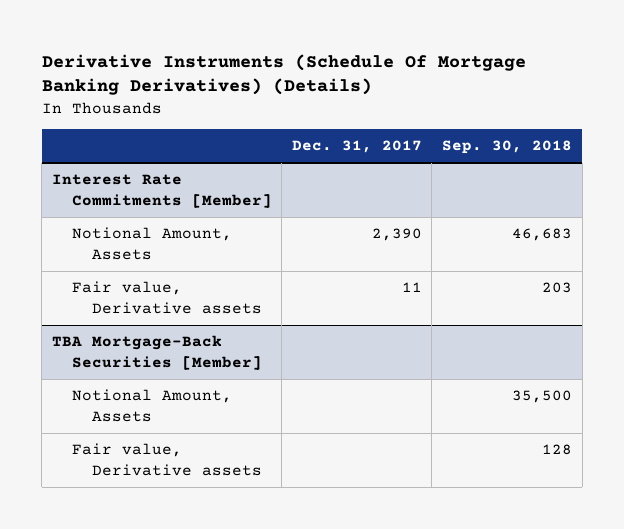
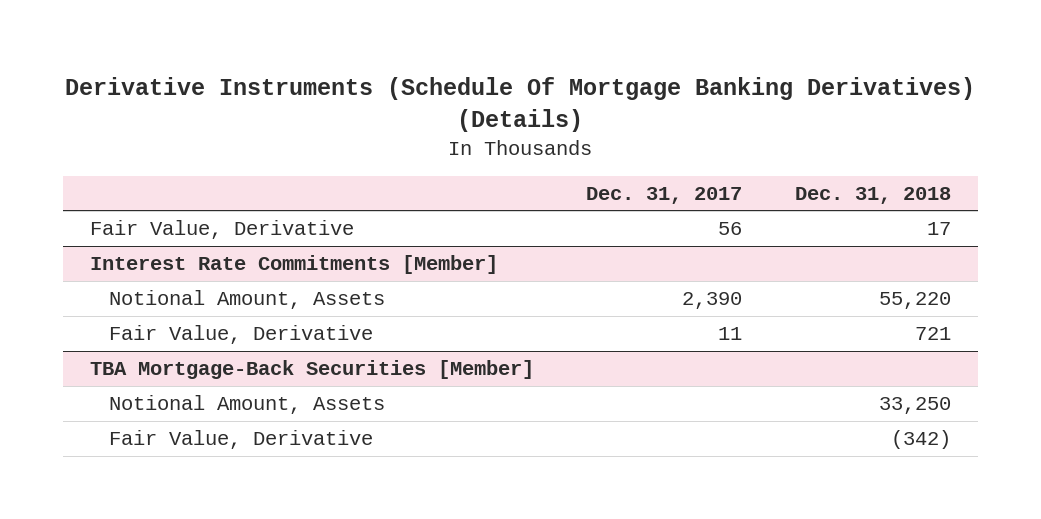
- | Dec. 31, 2017 | Sep. 30, 2018
+ | Dec. 31, 2017 | Dec. 31, 2018
+ Fair Value, Derivative | 56 | 17
@ Interest Rate Commitments [Member]
- Fair value, Derivative assets | 11 | 203
+ Fair Value, Derivative | 11 | 721
@ TBA Mortgage-Back Securities [Member]
- Fair value, Derivative assets | | 128
+ Fair Value, Derivative | | (342)

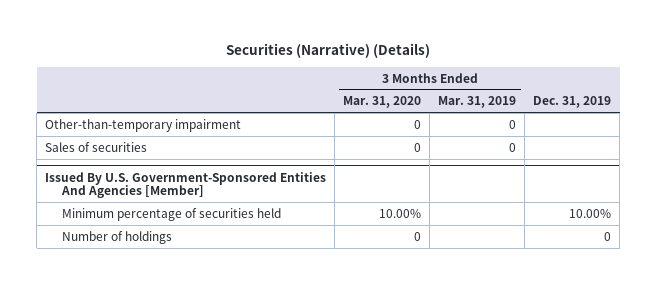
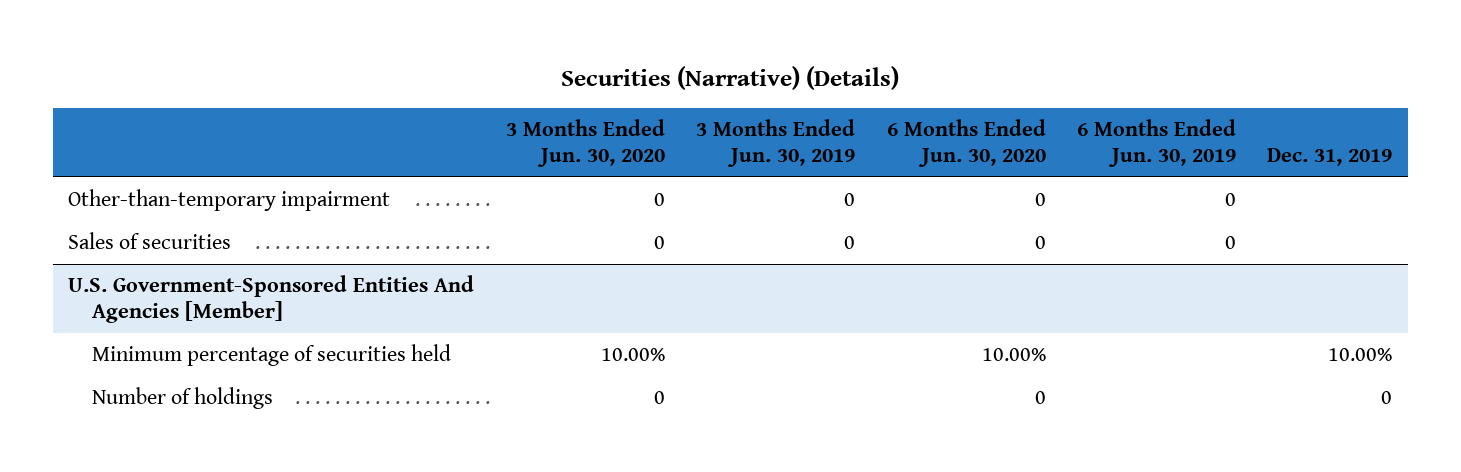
- | 3 Months Ended Mar. 31, 2020 | 3 Months Ended Mar. 31, 2019 | Dec. 31, 2019
+ | 3 Months Ended Jun. 30, 2020 | 3 Months Ended Jun. 30, 2019 | 6 Months Ended Jun. 30, 2020 | 6 Months Ended Jun. 30, 2019 | Dec. 31, 2019
- Issued By U.S. Government-Sponsored Entities And Agencies [Member]
+ U.S. Government-Sponsored Entities And Agencies [Member]

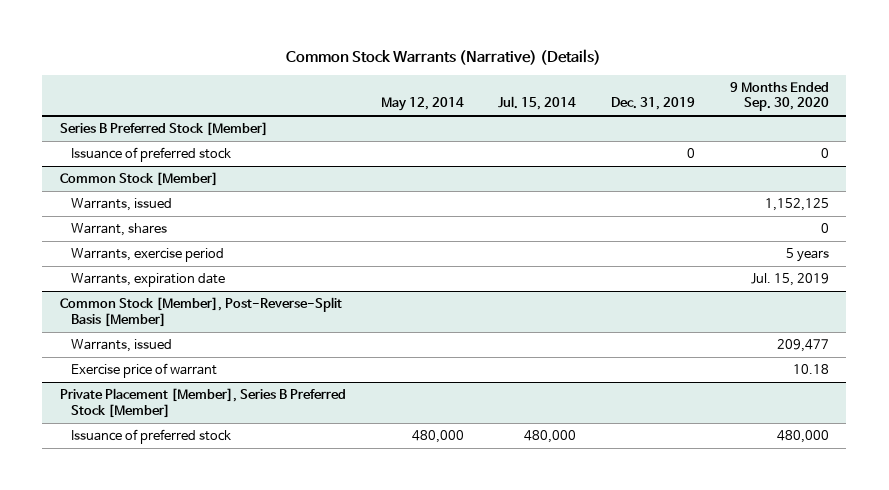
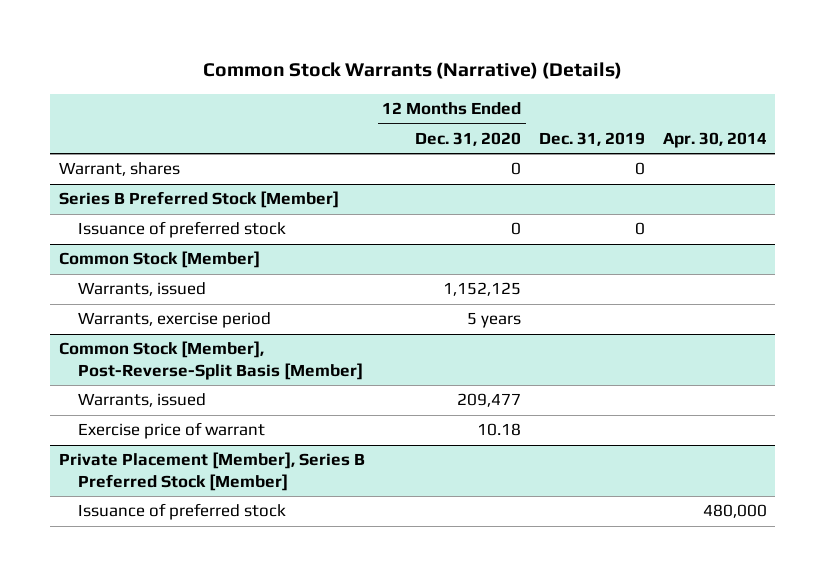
- | May 12, 2014 | Jul. 15, 2014 | Dec. 31, 2019 | 9 Months Ended Sep. 30, 2020
+ | 12 Months Ended Dec. 31, 2020 | Dec. 31, 2019 | Apr. 30, 2014
+ Warrant, shares | 0 | 0 |
@ Common Stock [Member]
- Warrant, shares | | | | 0
- Warrants, expiration date | | | | Jul. 15, 2019

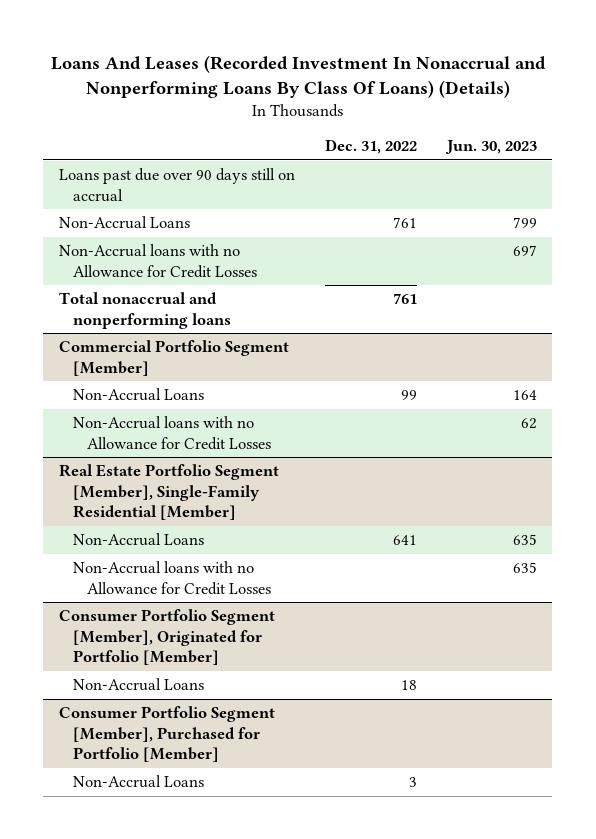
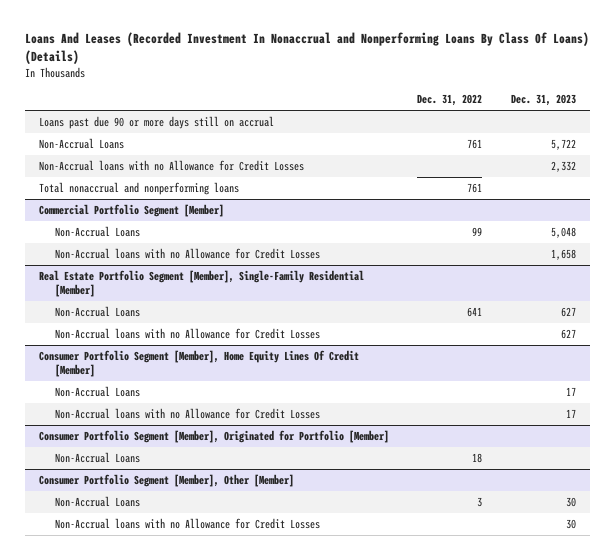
- | Dec. 31, 2022 | Jun. 30, 2023
+ | Dec. 31, 2022 | Dec. 31, 2023
- Loans past due over 90 days still on accrual
+ Loans past due 90 or more days still on accrual
+ Consumer Portfolio Segment [Member], Home Equity Lines Of Credit [Member]
+ Non-Accrual Loans | | 17
+ Non-Accrual loans with no Allowance for Credit Losses | | 17
- Consumer Portfolio Segment [Member], Purchased for Portfolio [Member]
+ Consumer Portfolio Segment [Member], Other [Member]
+ Non-Accrual loans with no Allowance for Credit Losses | | 30

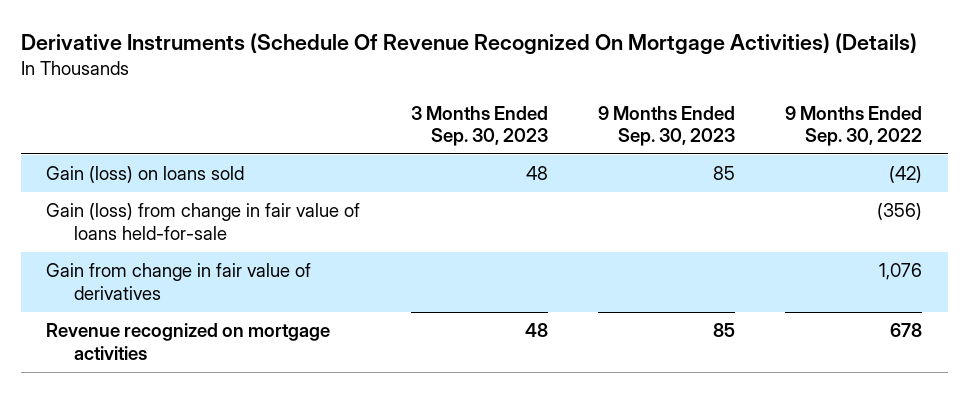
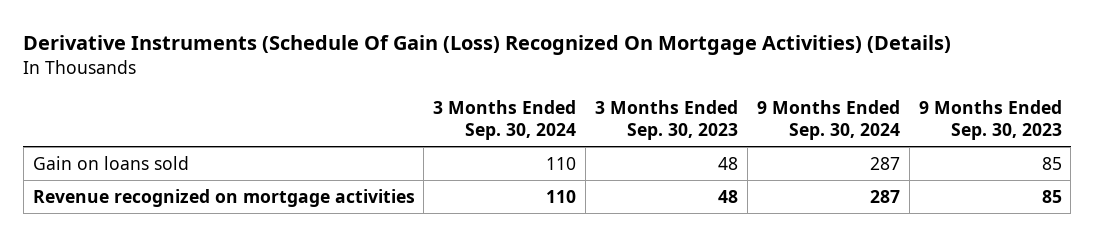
- Derivative Instruments (Schedule Of Revenue Recognized On Mortgage Activities) (Details)
+ Derivative Instruments (Schedule Of Gain (Loss) Recognized On Mortgage Activities) (Details)
- | 3 Months Ended Sep. 30, 2023 | 9 Months Ended Sep. 30, 2023 | 9 Months Ended Sep. 30, 2022
+ | 3 Months Ended Sep. 30, 2024 | 3 Months Ended Sep. 30, 2023 | 9 Months Ended Sep. 30, 2024 | 9 Months Ended Sep. 30, 2023
- Gain (loss) on loans sold | 48 | 85 | (42)
- Gain (loss) from change in fair value of loans held-for-sale | | | (356)
- Gain from change in fair value of derivatives | | | 1,076
+ Gain on loans sold | 110 | 48 | 287 | 85

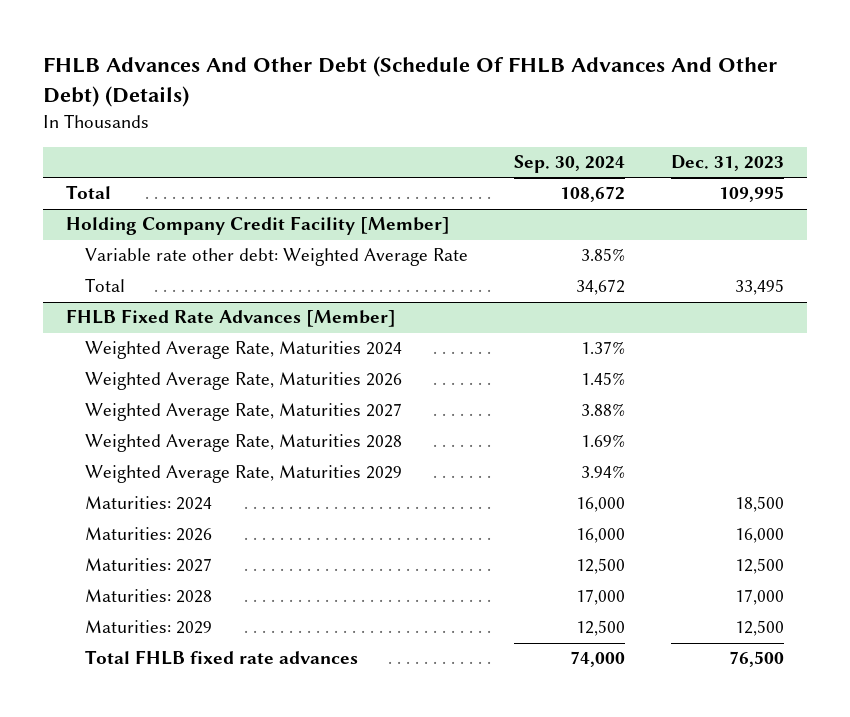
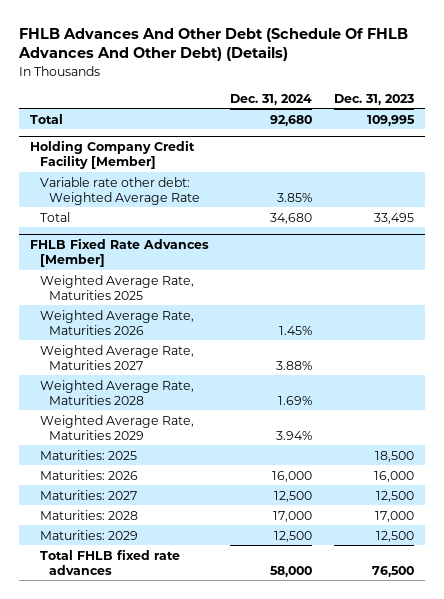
- | Sep. 30, 2024 | Dec. 31, 2023
+ | Dec. 31, 2024 | Dec. 31, 2023
@ FHLB Fixed Rate Advances [Member]
- Weighted Average Rate, Maturities 2024 | 1.37% |
+ Weighted Average Rate, Maturities 2025
- Maturities: 2024 | 16,000 | 18,500
+ Maturities: 2025 | | 18,500

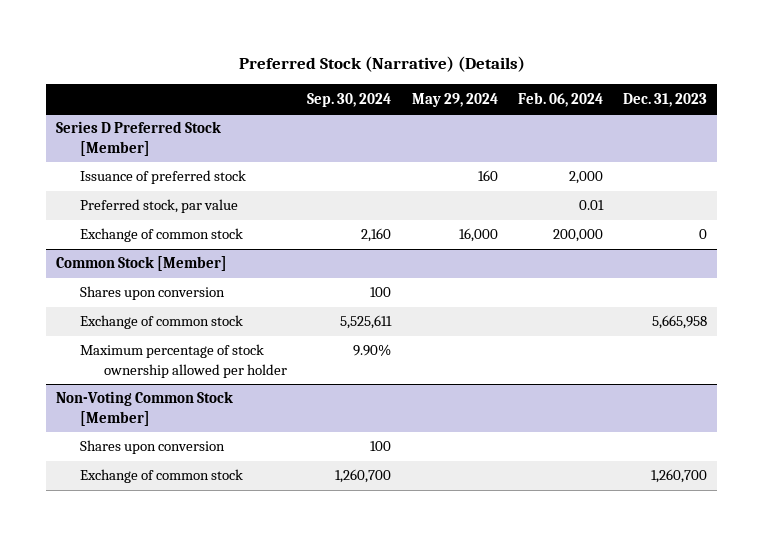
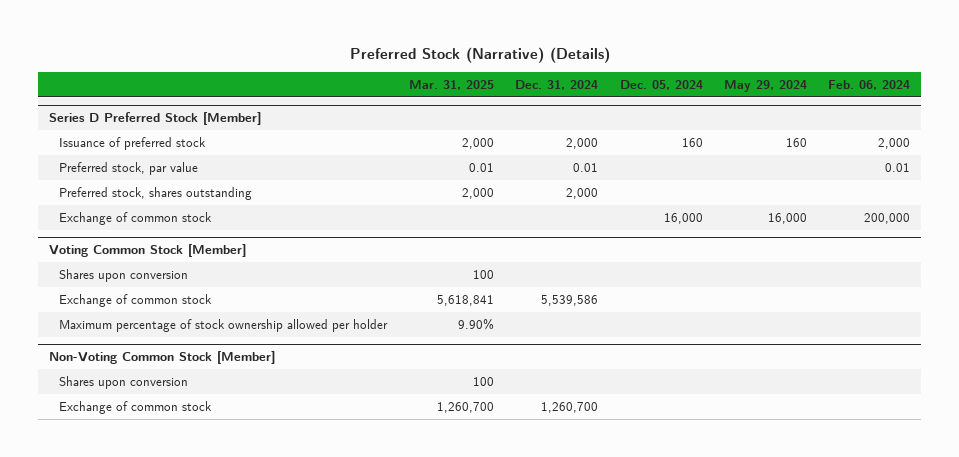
- | Sep. 30, 2024 | May 29, 2024 | Feb. 06, 2024 | Dec. 31, 2023
+ | Mar. 31, 2025 | Dec. 31, 2024 | Dec. 05, 2024 | May 29, 2024 | Feb. 06, 2024
@ Series D Preferred Stock [Member]
+ Preferred stock, shares outstanding | 2,000 | 2,000 | | |
- Common Stock [Member]
+ Voting Common Stock [Member]

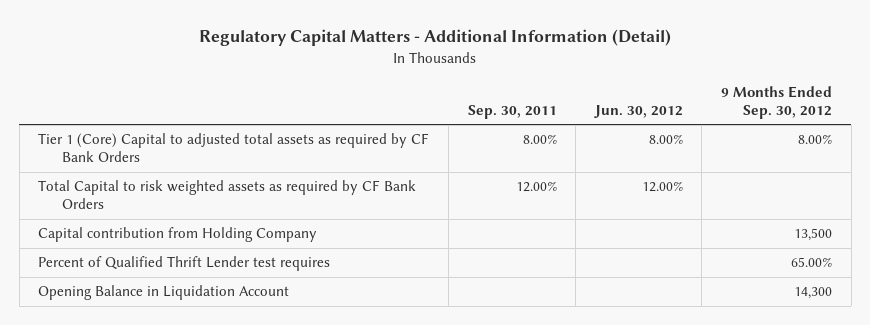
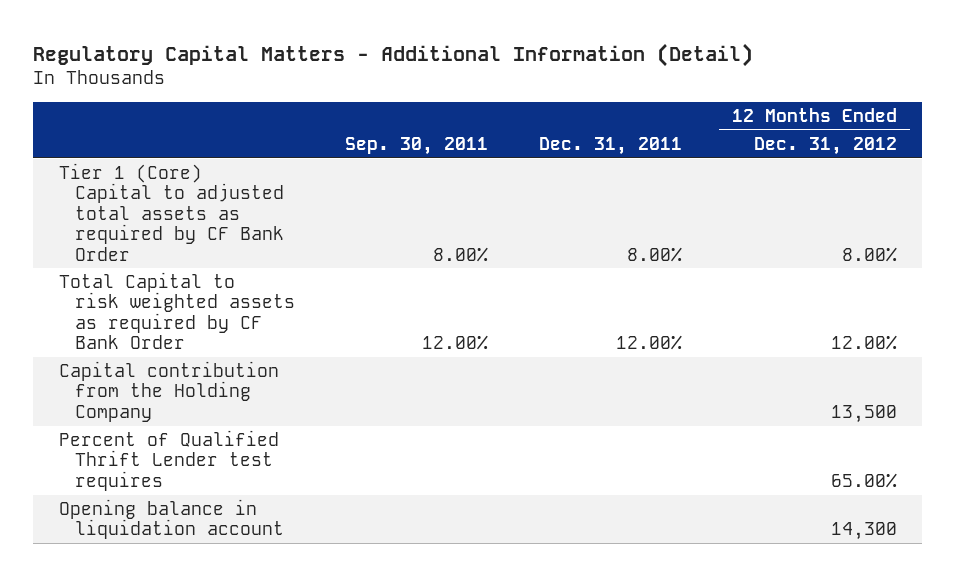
- | Sep. 30, 2011 | Jun. 30, 2012 | 9 Months Ended Sep. 30, 2012
+ | Sep. 30, 2011 | Dec. 31, 2011 | 12 Months Ended Dec. 31, 2012
- Tier 1 (Core) Capital to adjusted total assets as required by CF Bank Orders | 8.00% | 8.00% | 8.00%
- Total Capital to risk weighted assets as required by CF Bank Orders | 12.00% | 12.00% |
- Capital contribution from Holding Company | | | 13,500
+ Tier 1 (Core) Capital to adjusted total assets as required by CF Bank Order | 8.00% | 8.00% | 8.00%
+ Total Capital to risk weighted assets as required by CF Bank Order | 12.00% | 12.00% | 12.00%
+ Capital contribution from the Holding Company | | | 13,500
- Opening Balance in Liquidation Account | | | 14,300
+ Opening balance in liquidation account | | | 14,300

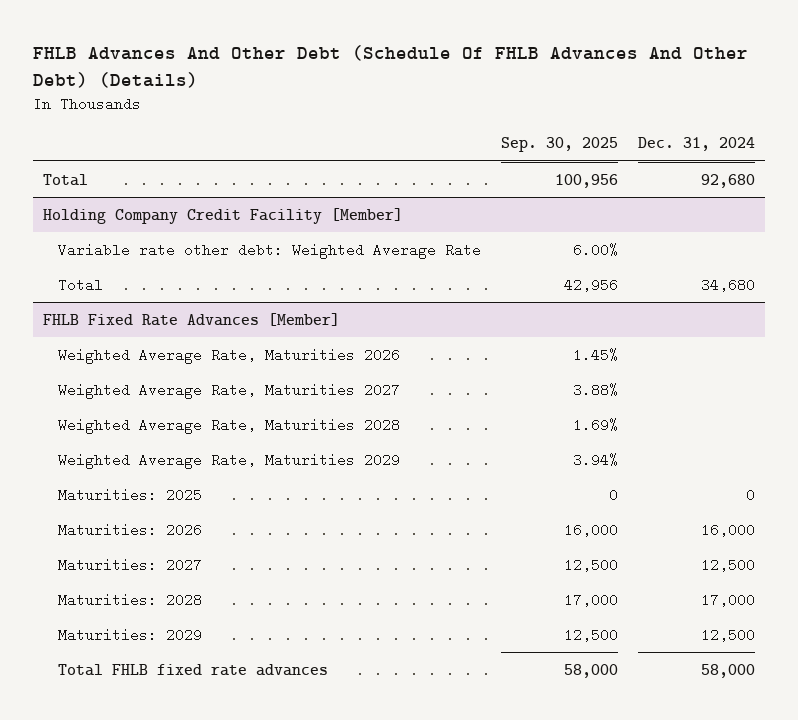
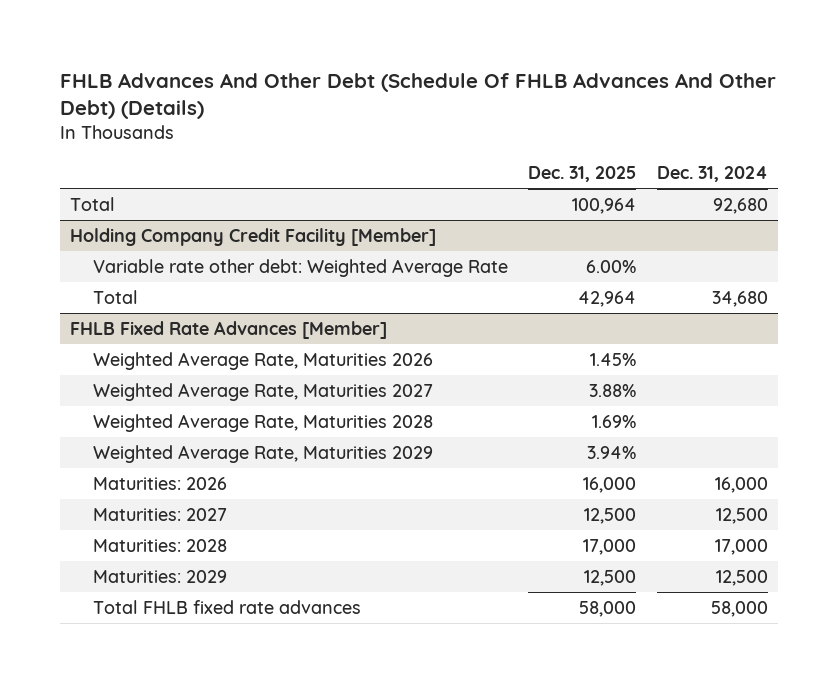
- | Sep. 30, 2025 | Dec. 31, 2024
+ | Dec. 31, 2025 | Dec. 31, 2024
@ FHLB Fixed Rate Advances [Member]
- Maturities: 2025 | 0 | 0

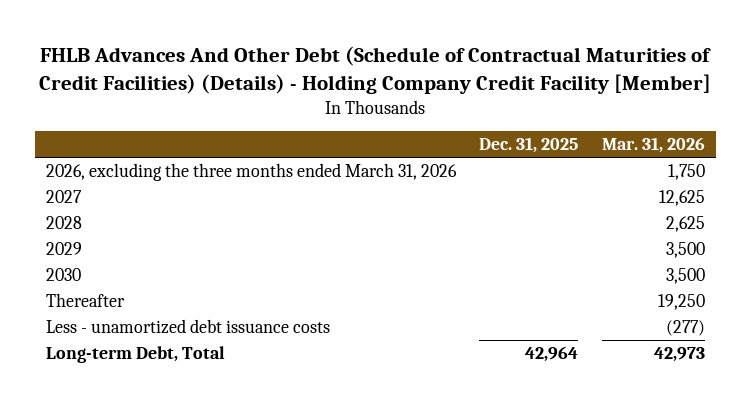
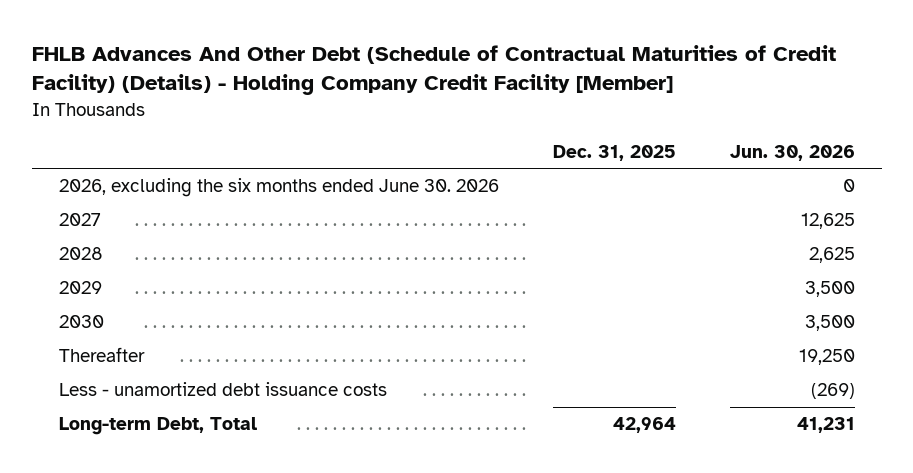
- FHLB Advances And Other Debt (Schedule of Contractual Maturities of Credit Facilities) (Details) - Holding Company Credit Facility [Member]
+ FHLB Advances And Other Debt (Schedule of Contractual Maturities of Credit Facility) (Details) - Holding Company Credit Facility [Member]
- | Dec. 31, 2025 | Mar. 31, 2026
+ | Dec. 31, 2025 | Jun. 30, 2026
- 2026, excluding the three months ended March 31, 2026 | | 1,750
+ 2026, excluding the six months ended June 30. 2026 | | 0

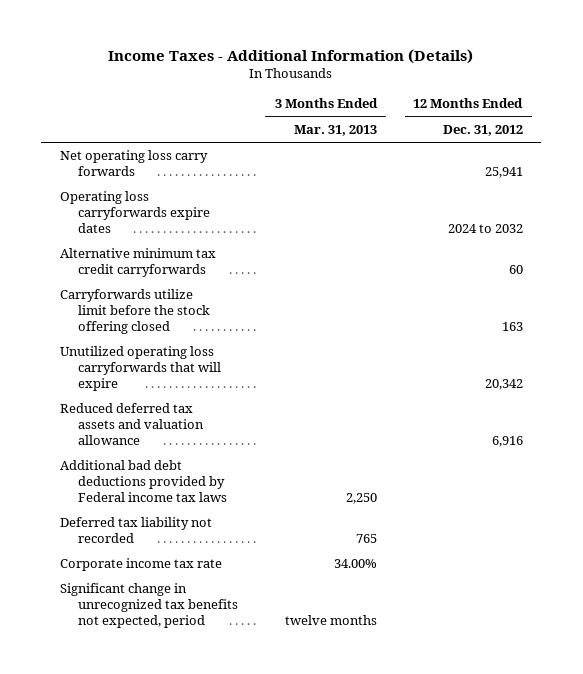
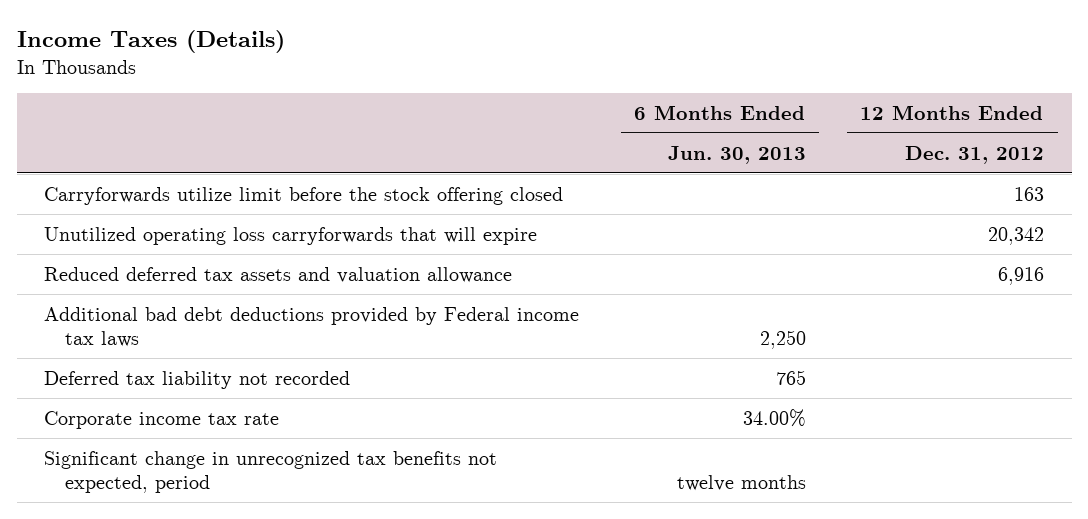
- Income Taxes - Additional Information (Details)
+ Income Taxes (Details)
- | 3 Months Ended Mar. 31, 2013 | 12 Months Ended Dec. 31, 2012
+ | 6 Months Ended Jun. 30, 2013 | 12 Months Ended Dec. 31, 2012
- Net operating loss carry forwards | | 25,941
- Operating loss carryforwards expire dates | | 2024 to 2032
- Alternative minimum tax credit carryforwards | | 60

